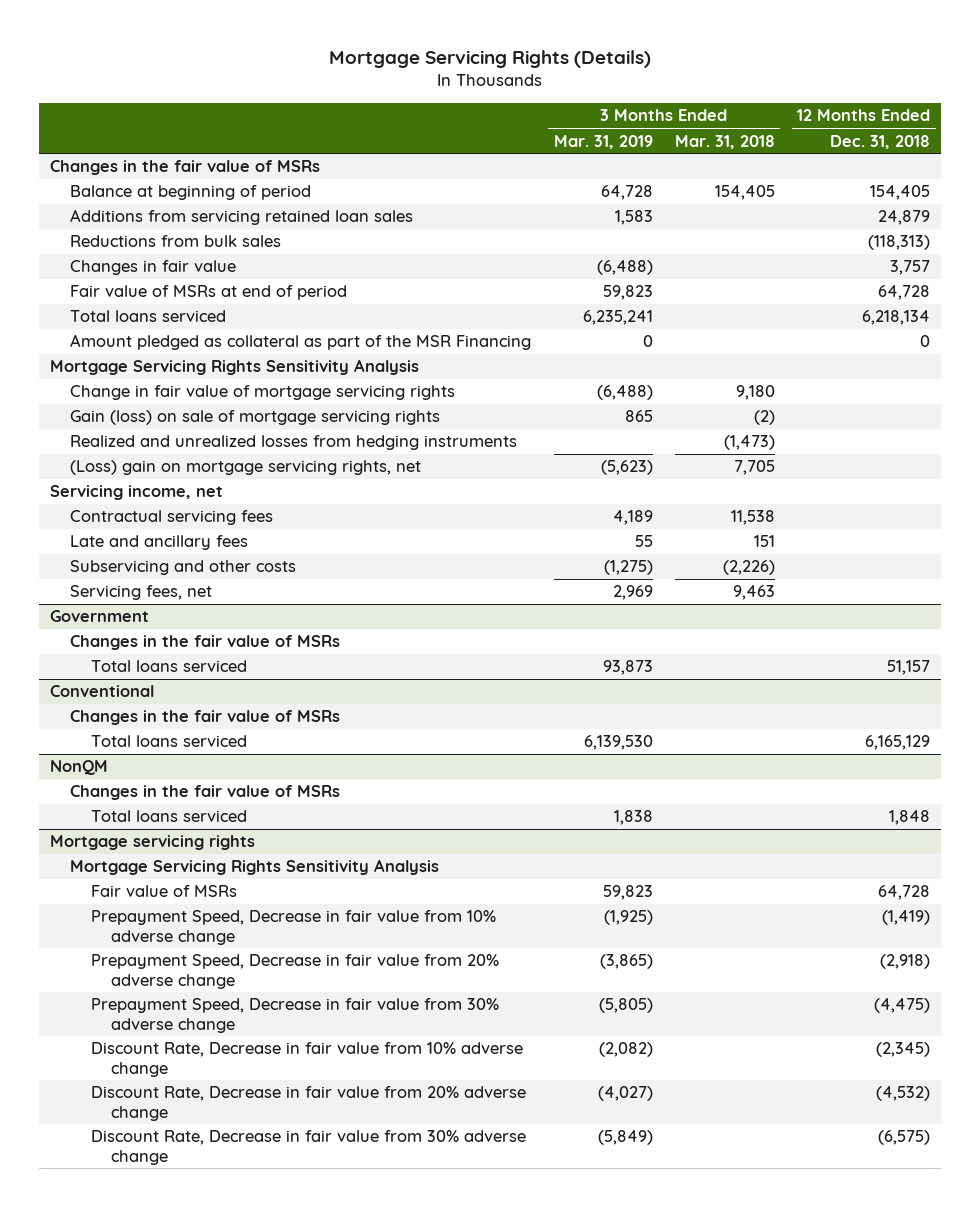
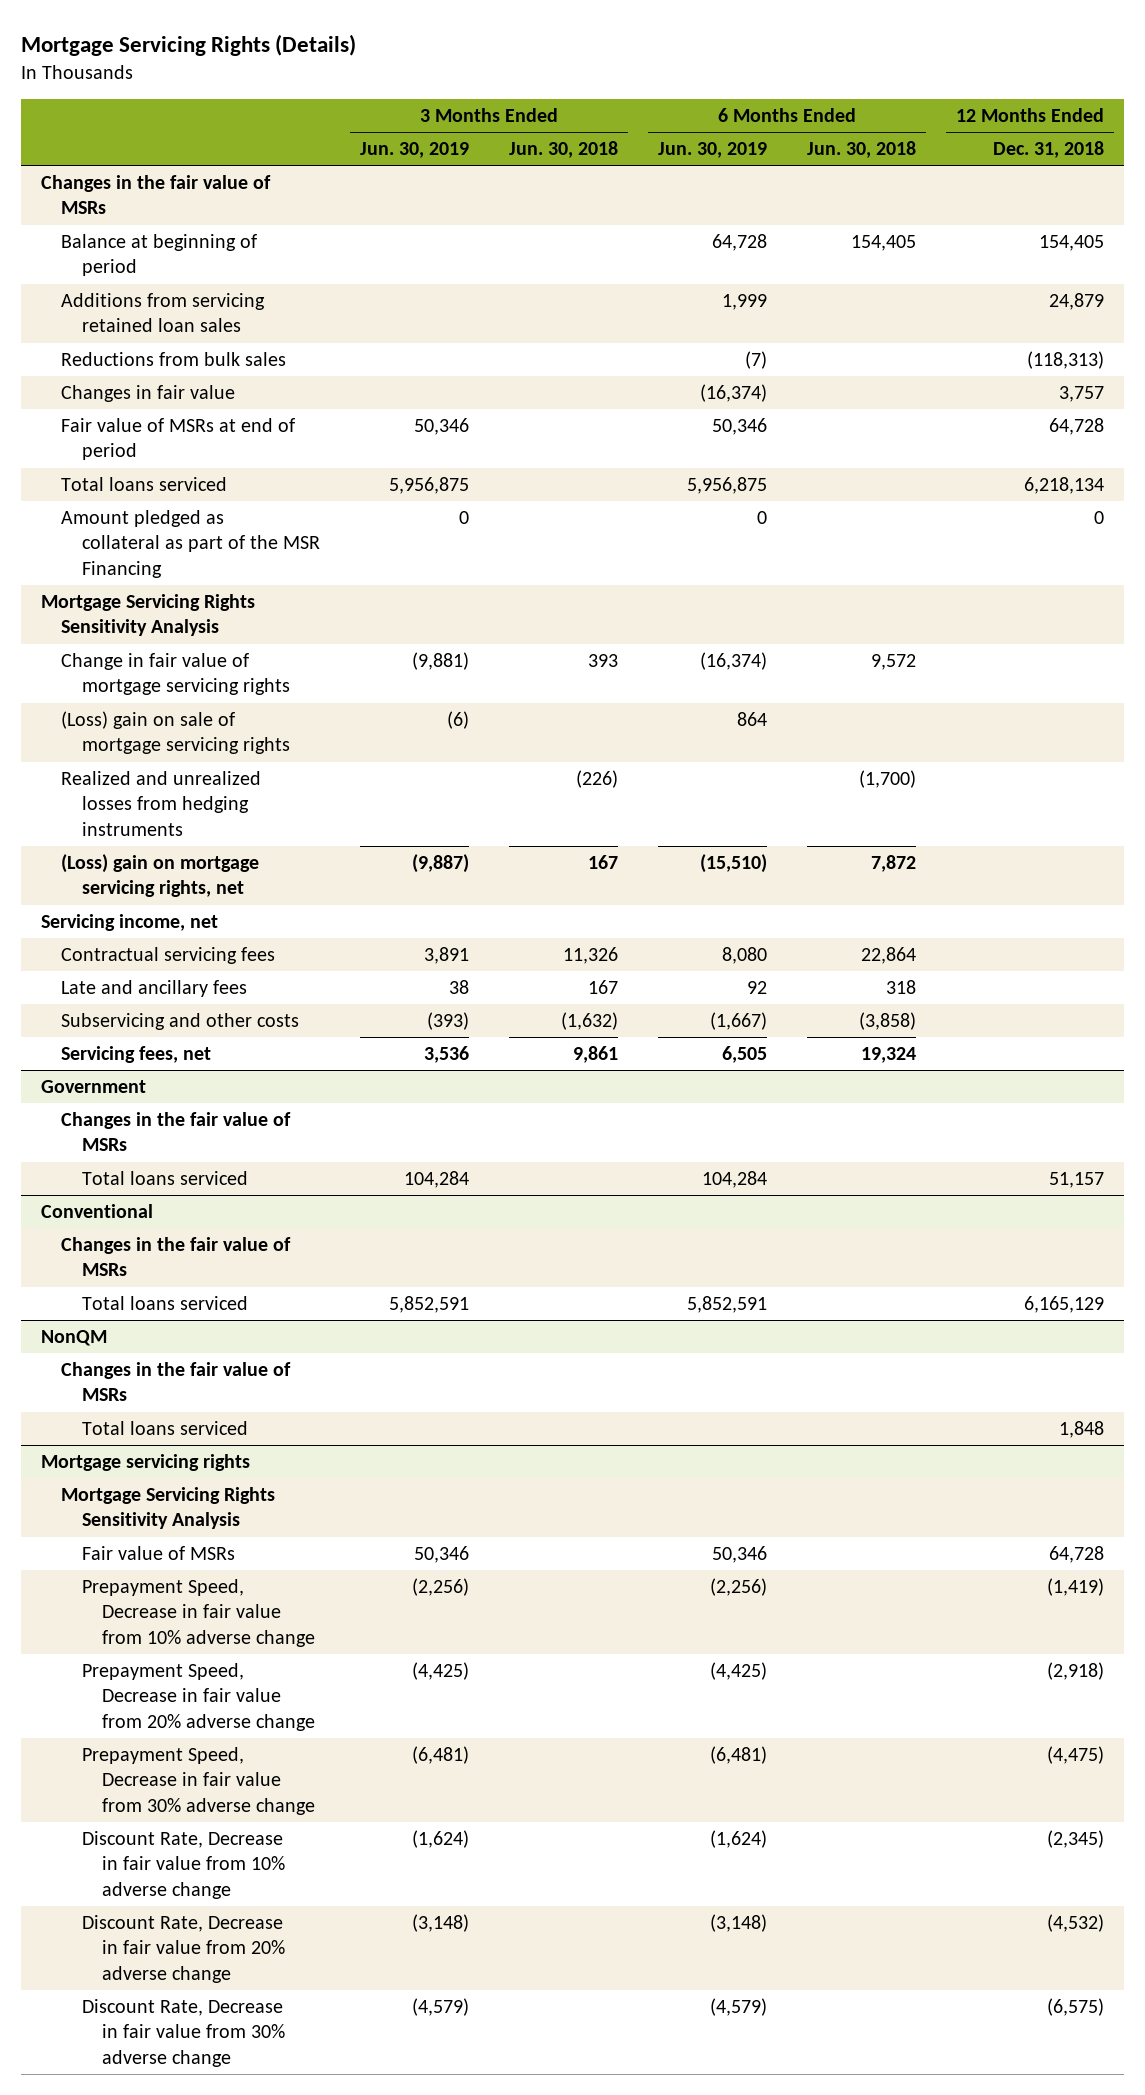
- | 3 Months Ended Mar. 31, 2019 | 3 Months Ended Mar. 31, 2018 | 12 Months Ended Dec. 31, 2018
+ | 3 Months Ended Jun. 30, 2019 | 3 Months Ended Jun. 30, 2018 | 6 Months Ended Jun. 30, 2019 | 6 Months Ended Jun. 30, 2018 | 12 Months Ended Dec. 31, 2018
- Gain (loss) on sale of mortgage servicing rights | 865 | (2) |
+ (Loss) gain on sale of mortgage servicing rights | (6) | | 864 | |

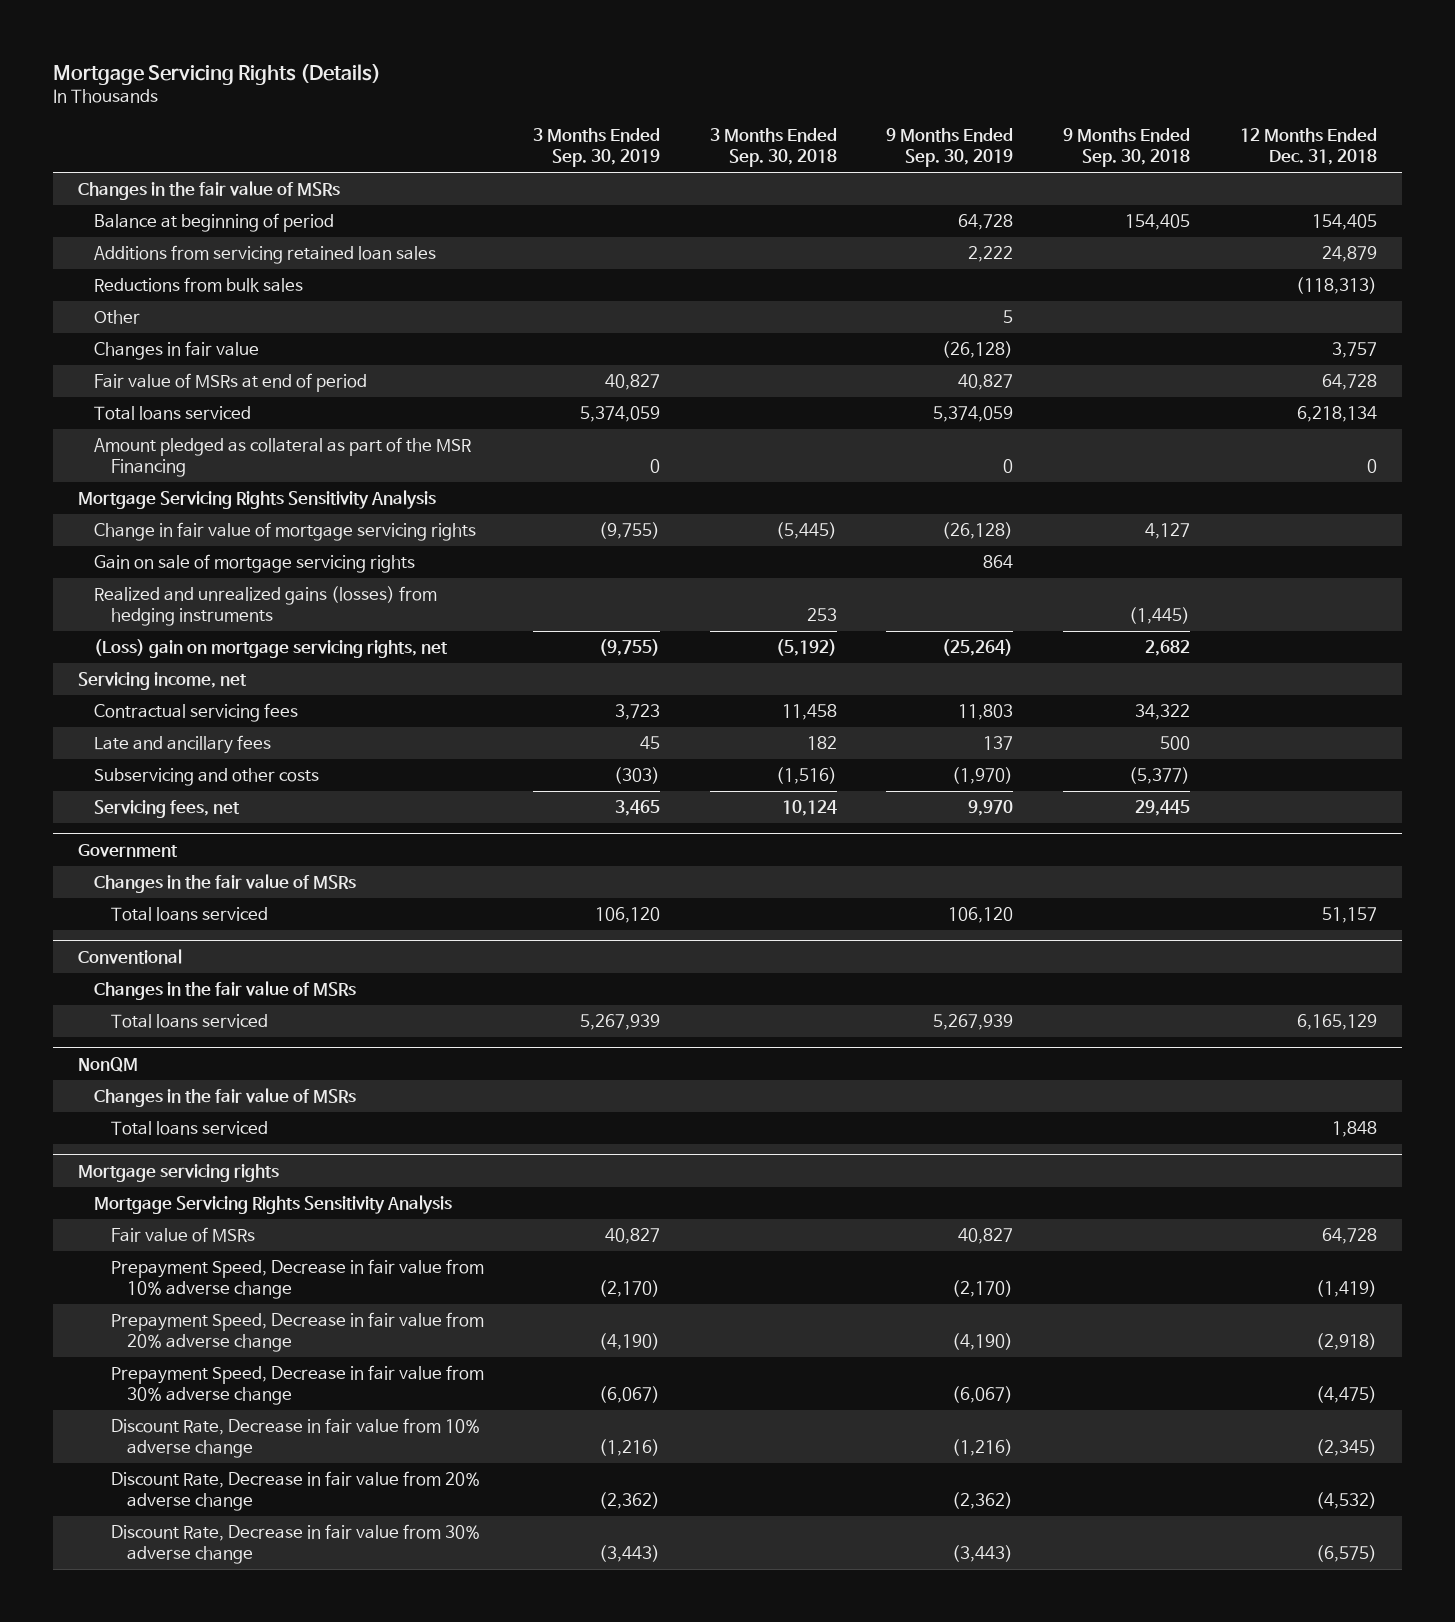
- | 3 Months Ended Jun. 30, 2019 | 3 Months Ended Jun. 30, 2018 | 6 Months Ended Jun. 30, 2019 | 6 Months Ended Jun. 30, 2018 | 12 Months Ended Dec. 31, 2018
+ | 3 Months Ended Sep. 30, 2019 | 3 Months Ended Sep. 30, 2018 | 9 Months Ended Sep. 30, 2019 | 9 Months Ended Sep. 30, 2018 | 12 Months Ended Dec. 31, 2018
+ Other | | | 5 | |
- (Loss) gain on sale of mortgage servicing rights | (6) | | 864 | |
- Realized and unrealized losses from hedging instruments | | (226) | | (1,700) |
+ Gain on sale of mortgage servicing rights | | | 864 | |
+ Realized and unrealized gains (losses) from hedging instruments | | 253 | | (1,445) |

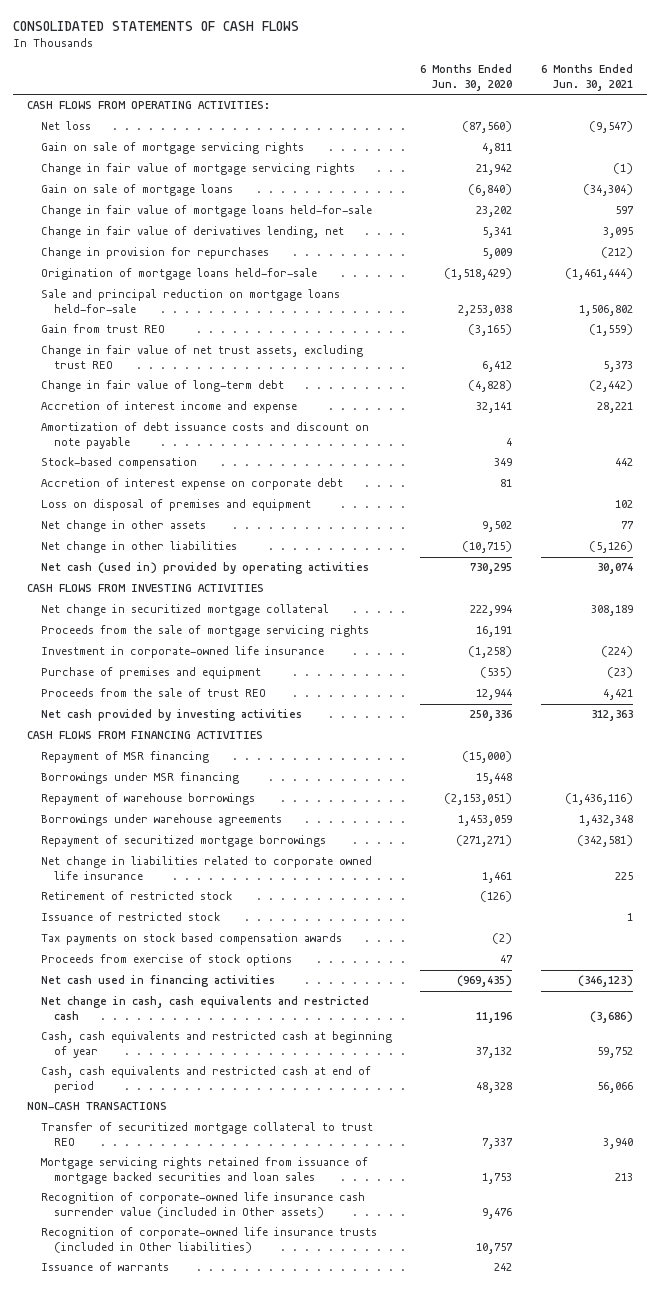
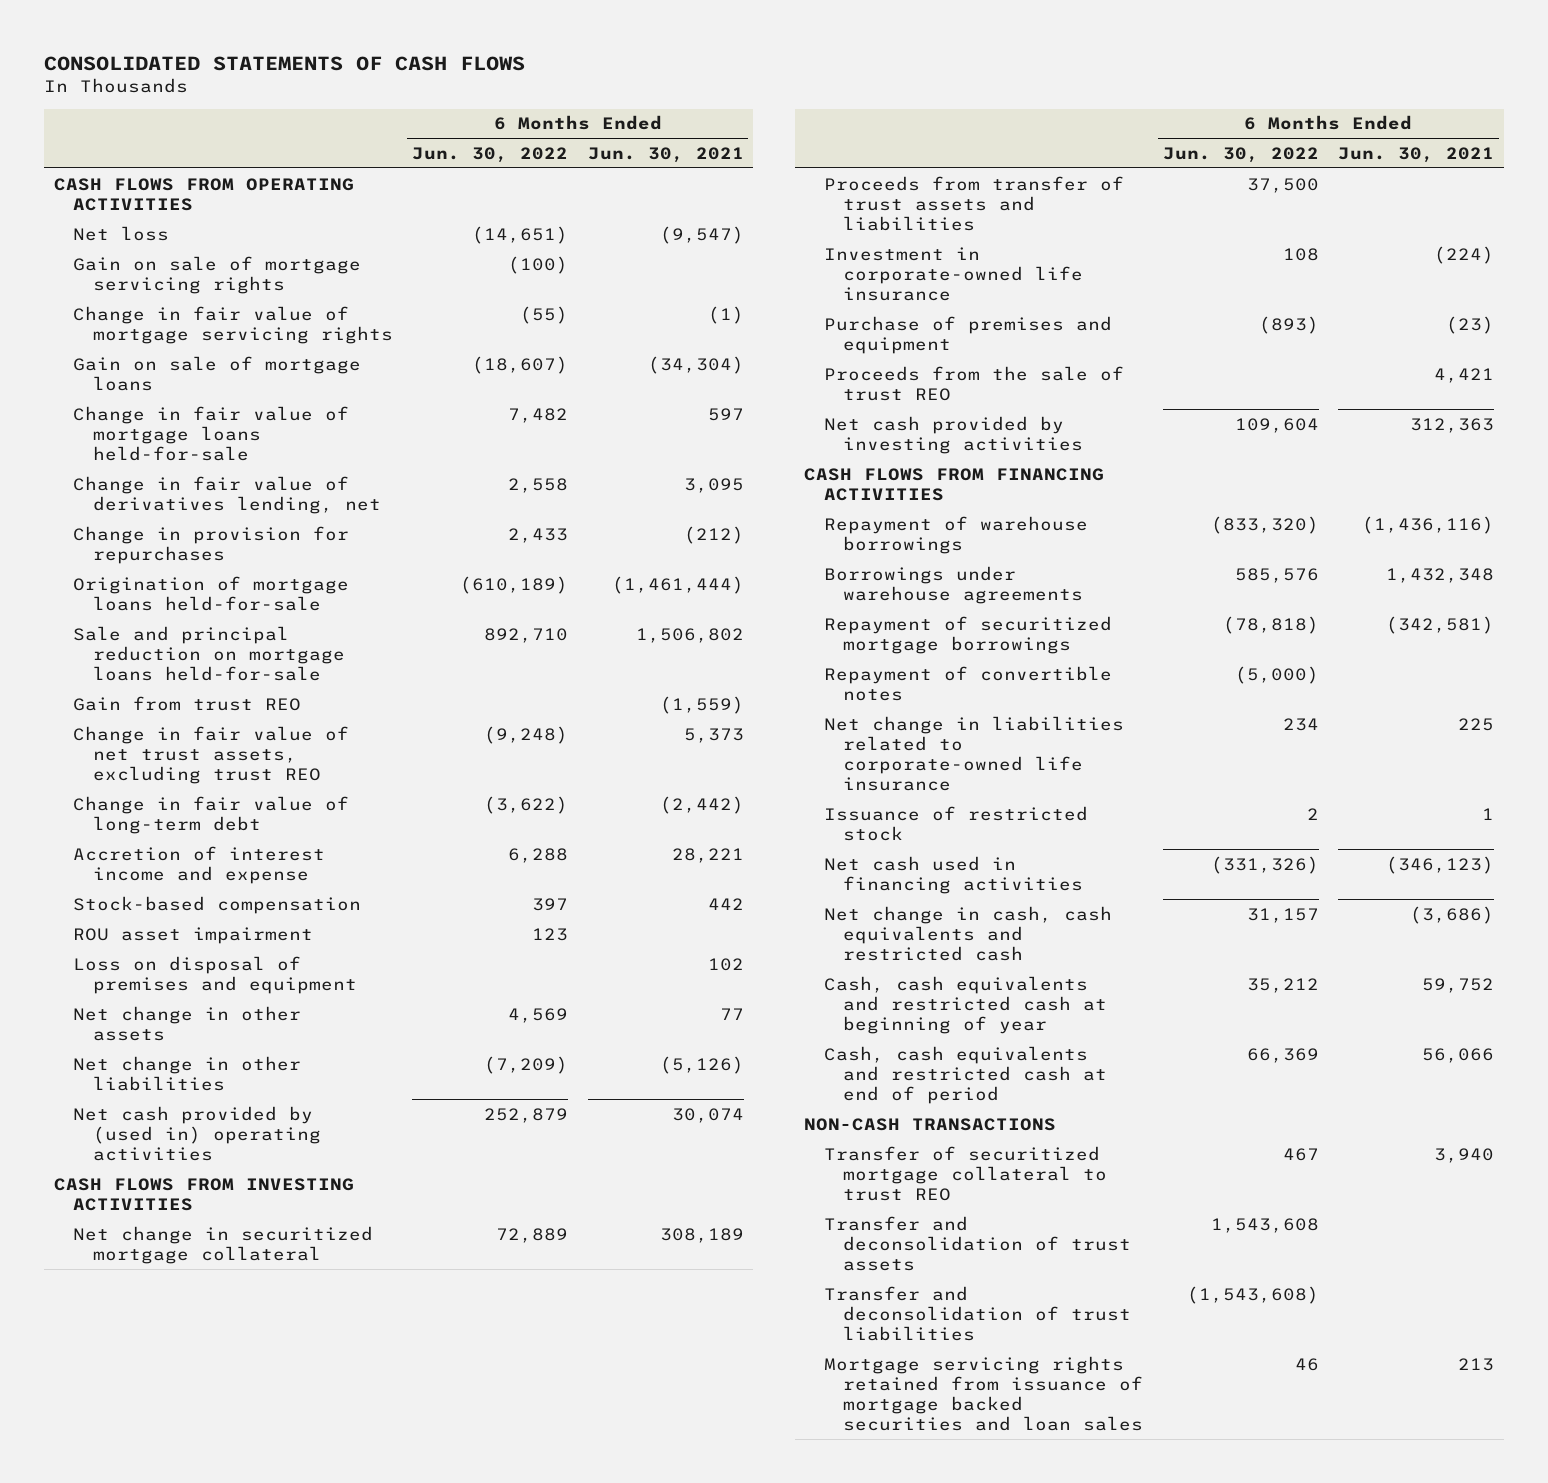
- | 6 Months Ended Jun. 30, 2020 | 6 Months Ended Jun. 30, 2021
+ | 6 Months Ended Jun. 30, 2022 | 6 Months Ended Jun. 30, 2021
- CASH FLOWS FROM OPERATING ACTIVITIES:
+ CASH FLOWS FROM OPERATING ACTIVITIES
- Amortization of debt issuance costs and discount on note payable | 4 |
- Accretion of interest expense on corporate debt | 81 |
+ ROU asset impairment | 123 |
- Net cash (used in) provided by operating activities | 730,295 | 30,074
+ Net cash provided by (used in) operating activities | 252,879 | 30,074
- Proceeds from the sale of mortgage servicing rights | 16,191 |
+ Proceeds from transfer of trust assets and liabilities | 37,500 |
- Repayment of MSR financing | (15,000) |
- Borrowings under MSR financing | 15,448 |
- Net change in liabilities related to corporate owned life insurance | 1,461 | 225
- Retirement of restricted stock | (126) |
+ Repayment of convertible notes | (5,000) |
+ Net change in liabilities related to corporate-owned life insurance | 234 | 225
- Tax payments on stock based compensation awards | (2) |
- Proceeds from exercise of stock options | 47 |
+ Transfer and deconsolidation of trust assets | 1,543,608 |
+ Transfer and deconsolidation of trust liabilities | (1,543,608) |
- Recognition of corporate-owned life insurance cash surrender value (included in Other assets) | 9,476 |
- Recognition of corporate-owned life insurance trusts (included in Other liabilities) | 10,757 |
- Issuance of warrants | 242 |

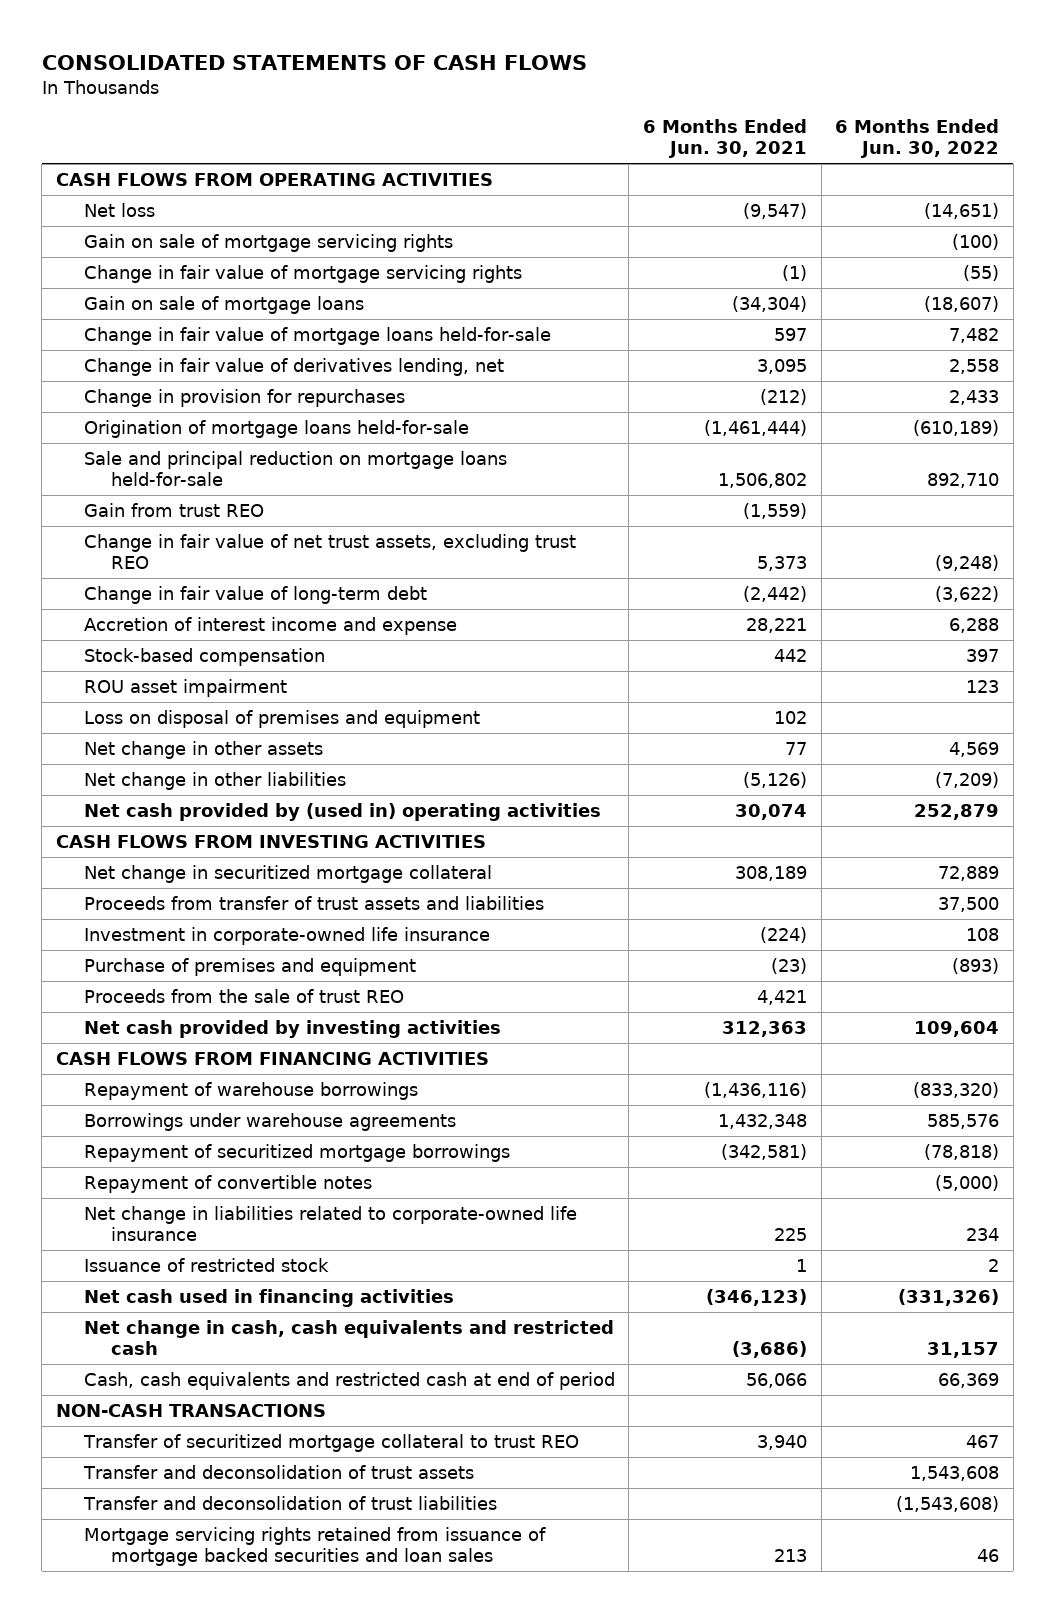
- | 6 Months Ended Jun. 30, 2022 | 6 Months Ended Jun. 30, 2021
+ | 6 Months Ended Jun. 30, 2021 | 6 Months Ended Jun. 30, 2022
- Cash, cash equivalents and restricted cash at beginning of year | 35,212 | 59,752

